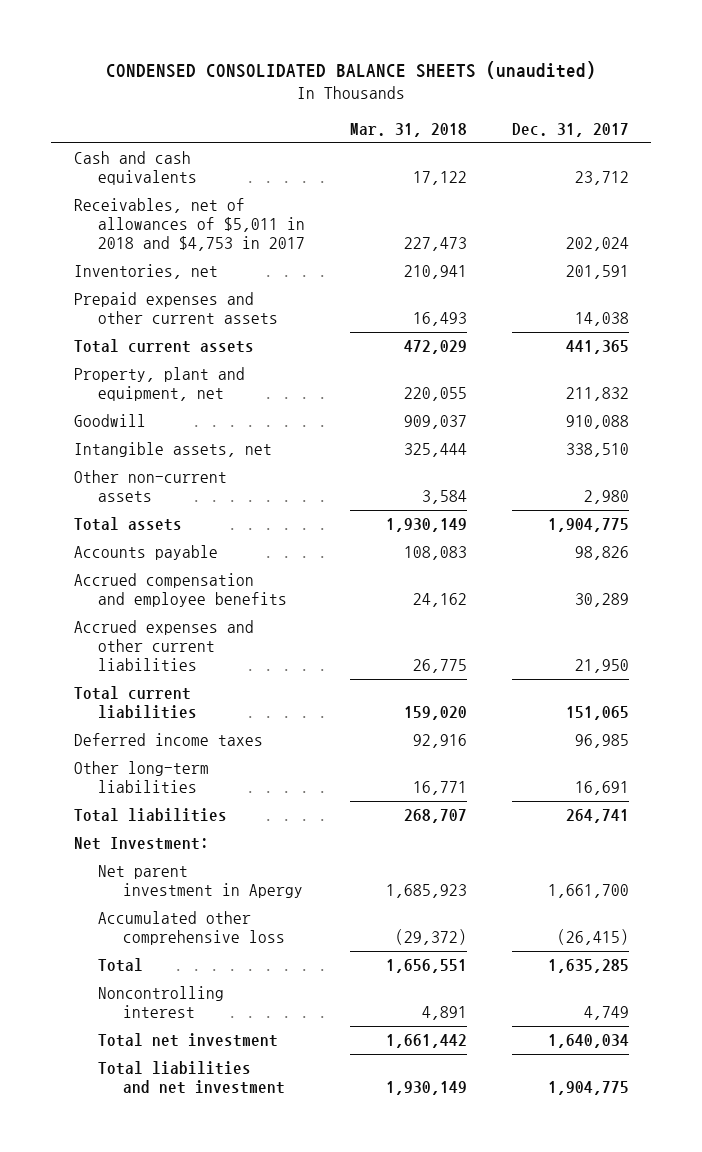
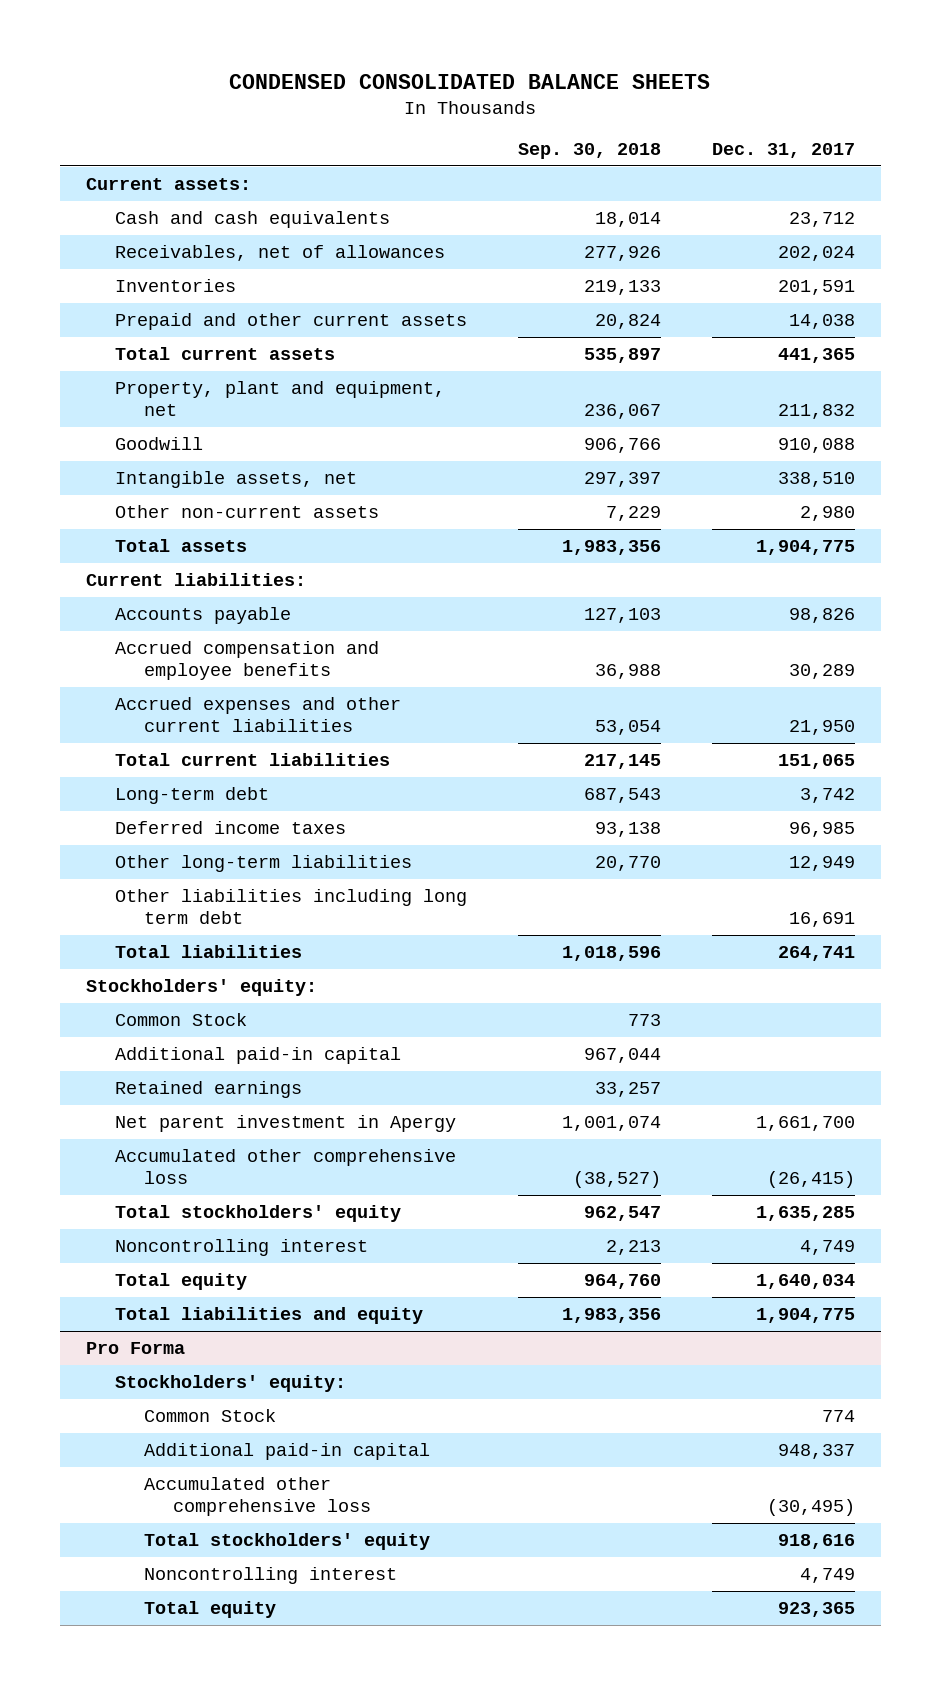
- CONDENSED CONSOLIDATED BALANCE SHEETS (unaudited)
+ CONDENSED CONSOLIDATED BALANCE SHEETS
- | Mar. 31, 2018 | Dec. 31, 2017
+ | Sep. 30, 2018 | Dec. 31, 2017
+ Current assets:
- Receivables, net of allowances of $5,011 in 2018 and $4,753 in 2017 | 227,473 | 202,024
- Inventories, net | 210,941 | 201,591
- Prepaid expenses and other current assets | 16,493 | 14,038
+ Receivables, net of allowances | 277,926 | 202,024
+ Inventories | 219,133 | 201,591
+ Prepaid and other current assets | 20,824 | 14,038
+ Current liabilities:
+ Long-term debt | 687,543 | 3,742
- Other long-term liabilities | 16,771 | 16,691
+ Other long-term liabilities | 20,770 | 12,949
+ Other liabilities including long term debt | | 16,691
- Net Investment:
+ Stockholders' equity:
+ Common Stock | 773 |
+ Additional paid-in capital | 967,044 |
+ Retained earnings | 33,257 |
- Total | 1,656,551 | 1,635,285
+ Total stockholders' equity | 962,547 | 1,635,285
- Total net investment | 1,661,442 | 1,640,034
- Total liabilities and net investment | 1,930,149 | 1,904,775
+ Total equity | 964,760 | 1,640,034
+ Total liabilities and equity | 1,983,356 | 1,904,775
+ Pro Forma
+ Stockholders' equity:
+ Common Stock | | 774
+ Additional paid-in capital | | 948,337
+ Accumulated other comprehensive loss | | (30,495)
+ Total stockholders' equity | | 918,616
+ Noncontrolling interest | | 4,749
+ Total equity | | 923,365

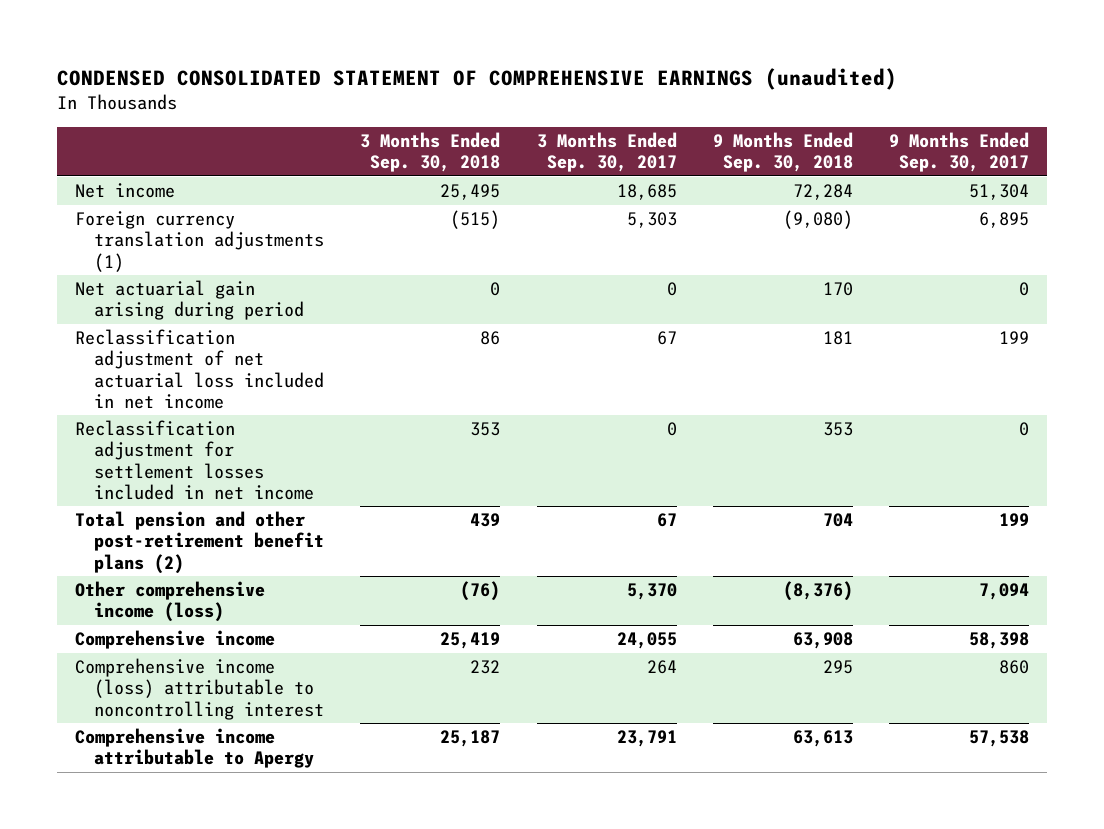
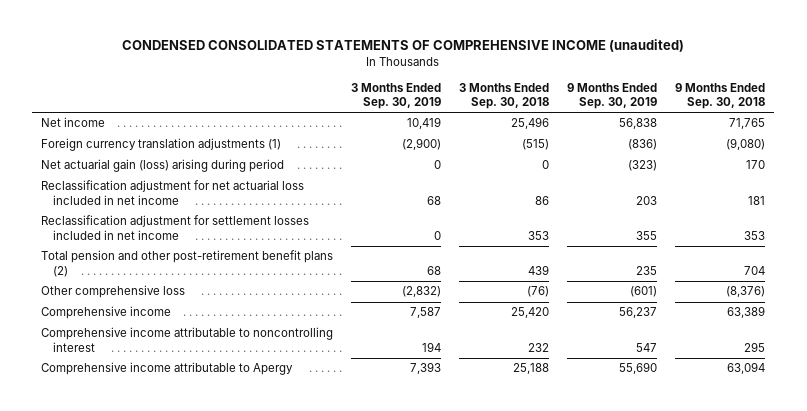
- CONDENSED CONSOLIDATED STATEMENT OF COMPREHENSIVE EARNINGS (unaudited)
+ CONDENSED CONSOLIDATED STATEMENTS OF COMPREHENSIVE INCOME (unaudited)
- | 3 Months Ended Sep. 30, 2018 | 3 Months Ended Sep. 30, 2017 | 9 Months Ended Sep. 30, 2018 | 9 Months Ended Sep. 30, 2017
+ | 3 Months Ended Sep. 30, 2019 | 3 Months Ended Sep. 30, 2018 | 9 Months Ended Sep. 30, 2019 | 9 Months Ended Sep. 30, 2018
- Net income | 25,495 | 18,685 | 72,284 | 51,304
+ Net income | 10,419 | 25,496 | 56,838 | 71,765
- Net actuarial gain arising during period | 0 | 0 | 170 | 0
- Reclassification adjustment of net actuarial loss included in net income | 86 | 67 | 181 | 199
+ Net actuarial gain (loss) arising during period | 0 | 0 | (323) | 170
+ Reclassification adjustment for net actuarial loss included in net income | 68 | 86 | 203 | 181
- Other comprehensive income (loss) | (76) | 5,370 | (8,376) | 7,094
- Comprehensive income | 25,419 | 24,055 | 63,908 | 58,398
- Comprehensive income (loss) attributable to noncontrolling interest | 232 | 264 | 295 | 860
- Comprehensive income attributable to Apergy | 25,187 | 23,791 | 63,613 | 57,538
+ Other comprehensive loss | (2,832) | (76) | (601) | (8,376)
+ Comprehensive income | 7,587 | 25,420 | 56,237 | 63,389
+ Comprehensive income attributable to noncontrolling interest | 194 | 232 | 547 | 295
+ Comprehensive income attributable to Apergy | 7,393 | 25,188 | 55,690 | 63,094

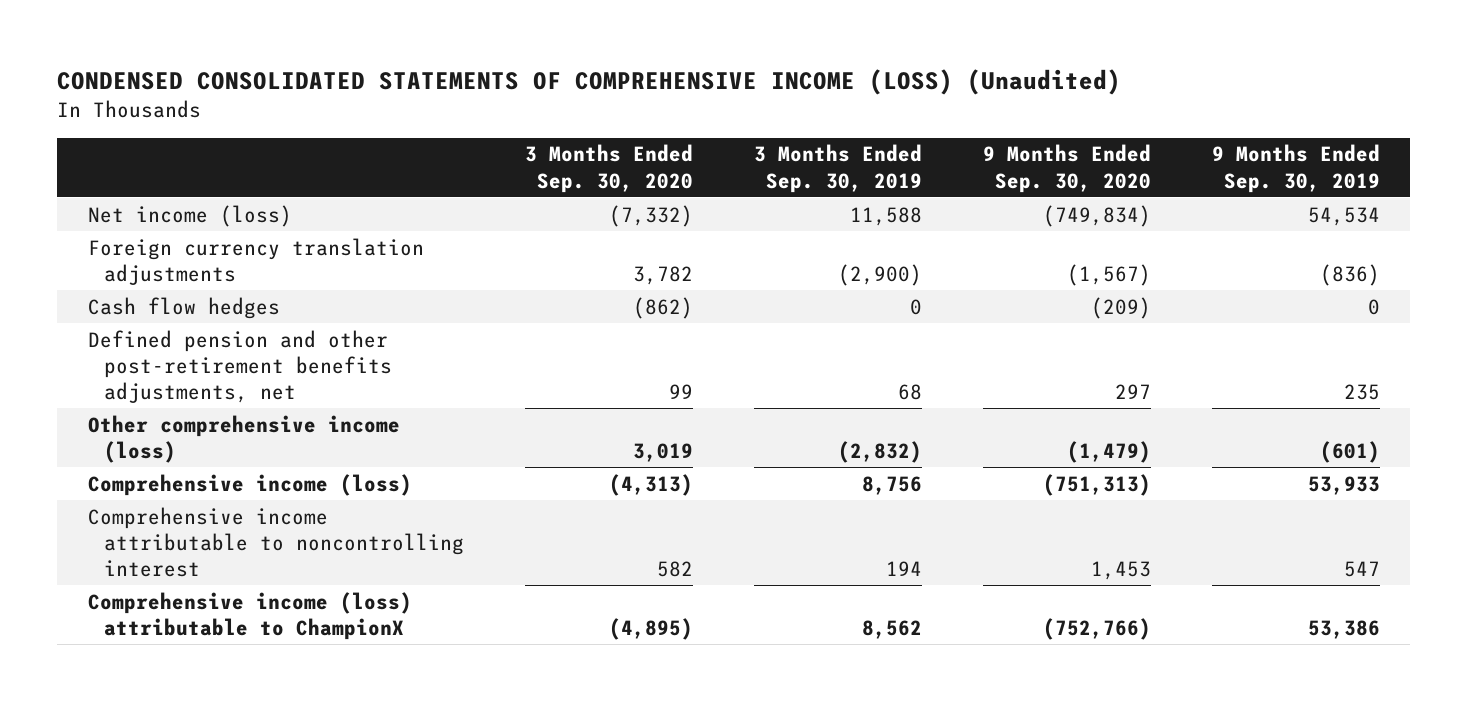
- CONDENSED CONSOLIDATED STATEMENTS OF COMPREHENSIVE INCOME (unaudited)
+ CONDENSED CONSOLIDATED STATEMENTS OF COMPREHENSIVE INCOME (LOSS) (Unaudited)
- | 3 Months Ended Sep. 30, 2019 | 3 Months Ended Sep. 30, 2018 | 9 Months Ended Sep. 30, 2019 | 9 Months Ended Sep. 30, 2018
+ | 3 Months Ended Sep. 30, 2020 | 3 Months Ended Sep. 30, 2019 | 9 Months Ended Sep. 30, 2020 | 9 Months Ended Sep. 30, 2019
- Net income | 10,419 | 25,496 | 56,838 | 71,765
- Foreign currency translation adjustments (1) | (2,900) | (515) | (836) | (9,080)
- Net actuarial gain (loss) arising during period | 0 | 0 | (323) | 170
- Reclassification adjustment for net actuarial loss included in net income | 68 | 86 | 203 | 181
- Reclassification adjustment for settlement losses included in net income | 0 | 353 | 355 | 353
- Total pension and other post-retirement benefit plans (2) | 68 | 439 | 235 | 704
- Other comprehensive loss | (2,832) | (76) | (601) | (8,376)
- Comprehensive income | 7,587 | 25,420 | 56,237 | 63,389
+ Net income (loss) | (7,332) | 11,588 | (749,834) | 54,534
+ Foreign currency translation adjustments | 3,782 | (2,900) | (1,567) | (836)
+ Cash flow hedges | (862) | 0 | (209) | 0
+ Defined pension and other post-retirement benefits adjustments, net | 99 | 68 | 297 | 235
+ Other comprehensive income (loss) | 3,019 | (2,832) | (1,479) | (601)
+ Comprehensive income (loss) | (4,313) | 8,756 | (751,313) | 53,933
- Comprehensive income attributable to Apergy | 7,393 | 25,188 | 55,690 | 63,094
+ Comprehensive income (loss) attributable to ChampionX | (4,895) | 8,562 | (752,766) | 53,386

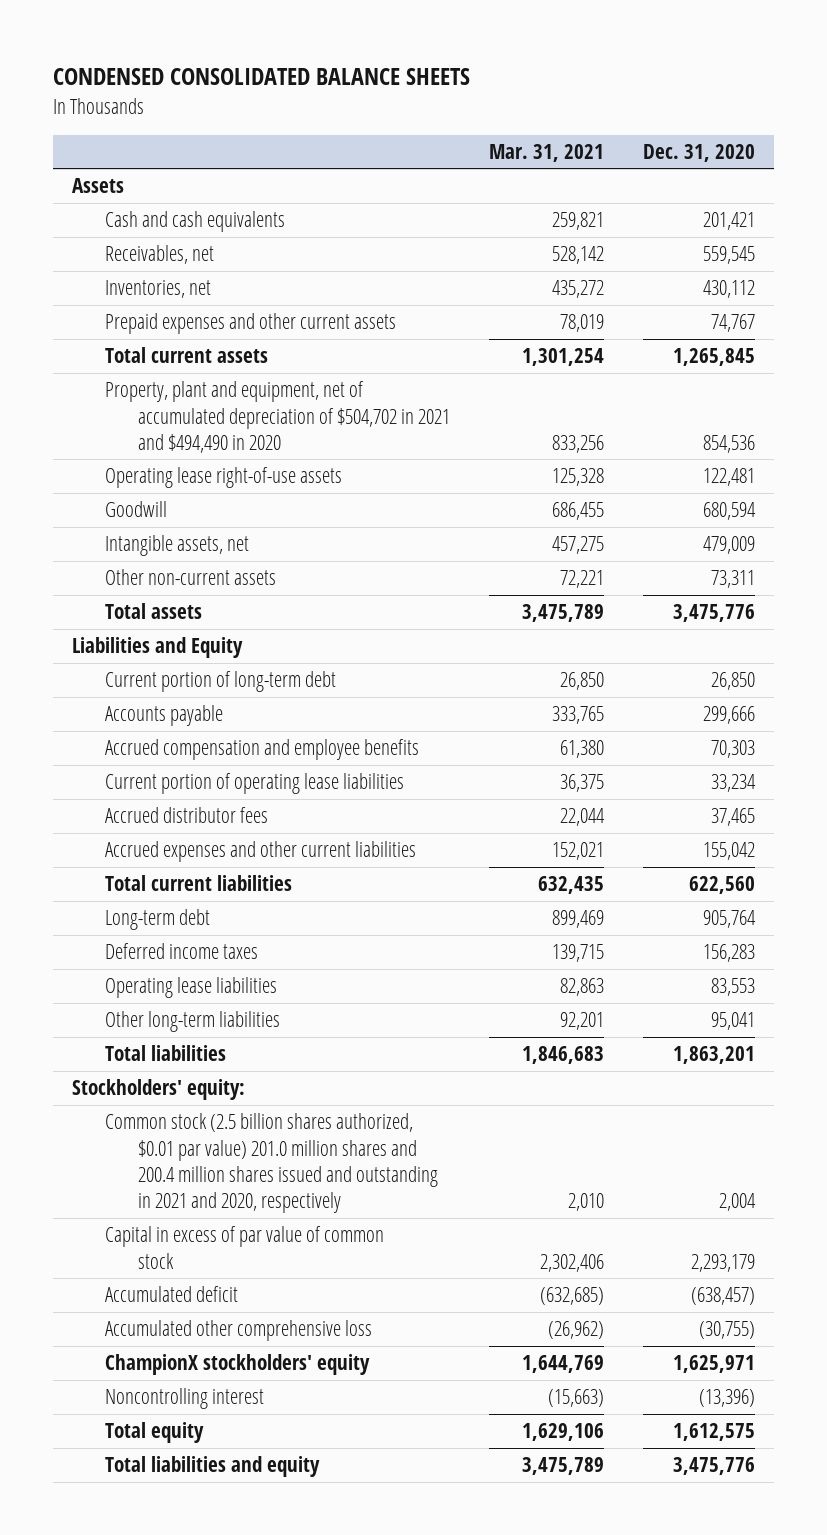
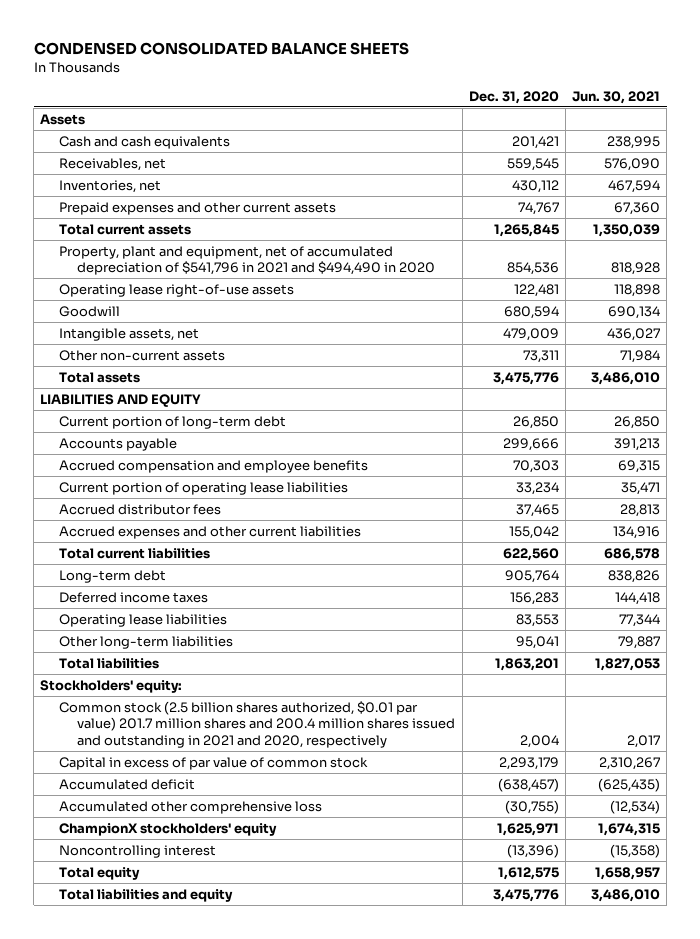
- | Mar. 31, 2021 | Dec. 31, 2020
+ | Dec. 31, 2020 | Jun. 30, 2021
- Property, plant and equipment, net of accumulated depreciation of $504,702 in 2021 and $494,490 in 2020 | 833,256 | 854,536
+ Property, plant and equipment, net of accumulated depreciation of $541,796 in 2021 and $494,490 in 2020 | 854,536 | 818,928
- Liabilities and Equity
+ LIABILITIES AND EQUITY
- Common stock (2.5 billion shares authorized, $0.01 par value) 201.0 million shares and 200.4 million shares issued and outstanding in 2021 and 2020, respectively | 2,010 | 2,004
+ Common stock (2.5 billion shares authorized, $0.01 par value) 201.7 million shares and 200.4 million shares issued and outstanding in 2021 and 2020, respectively | 2,004 | 2,017

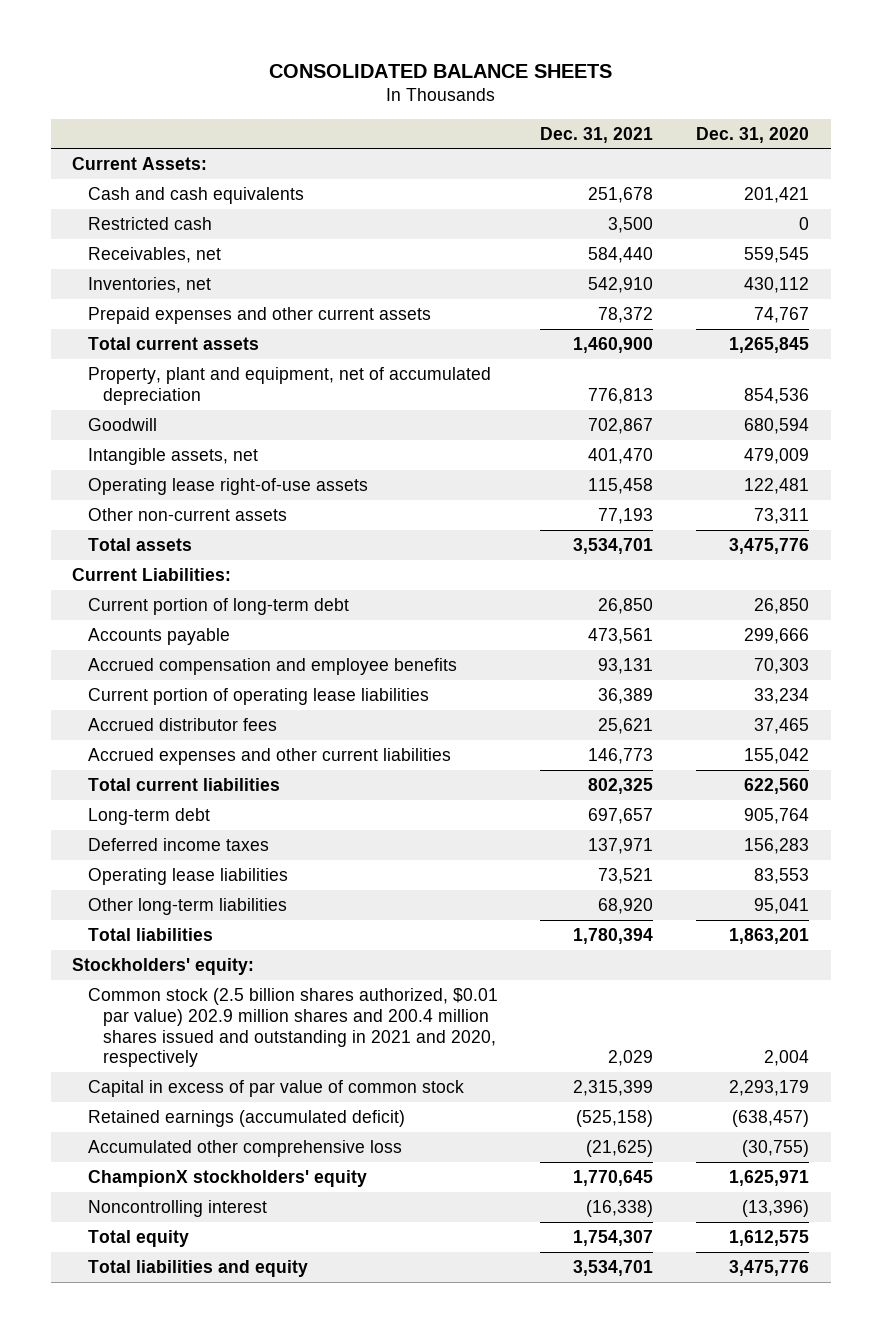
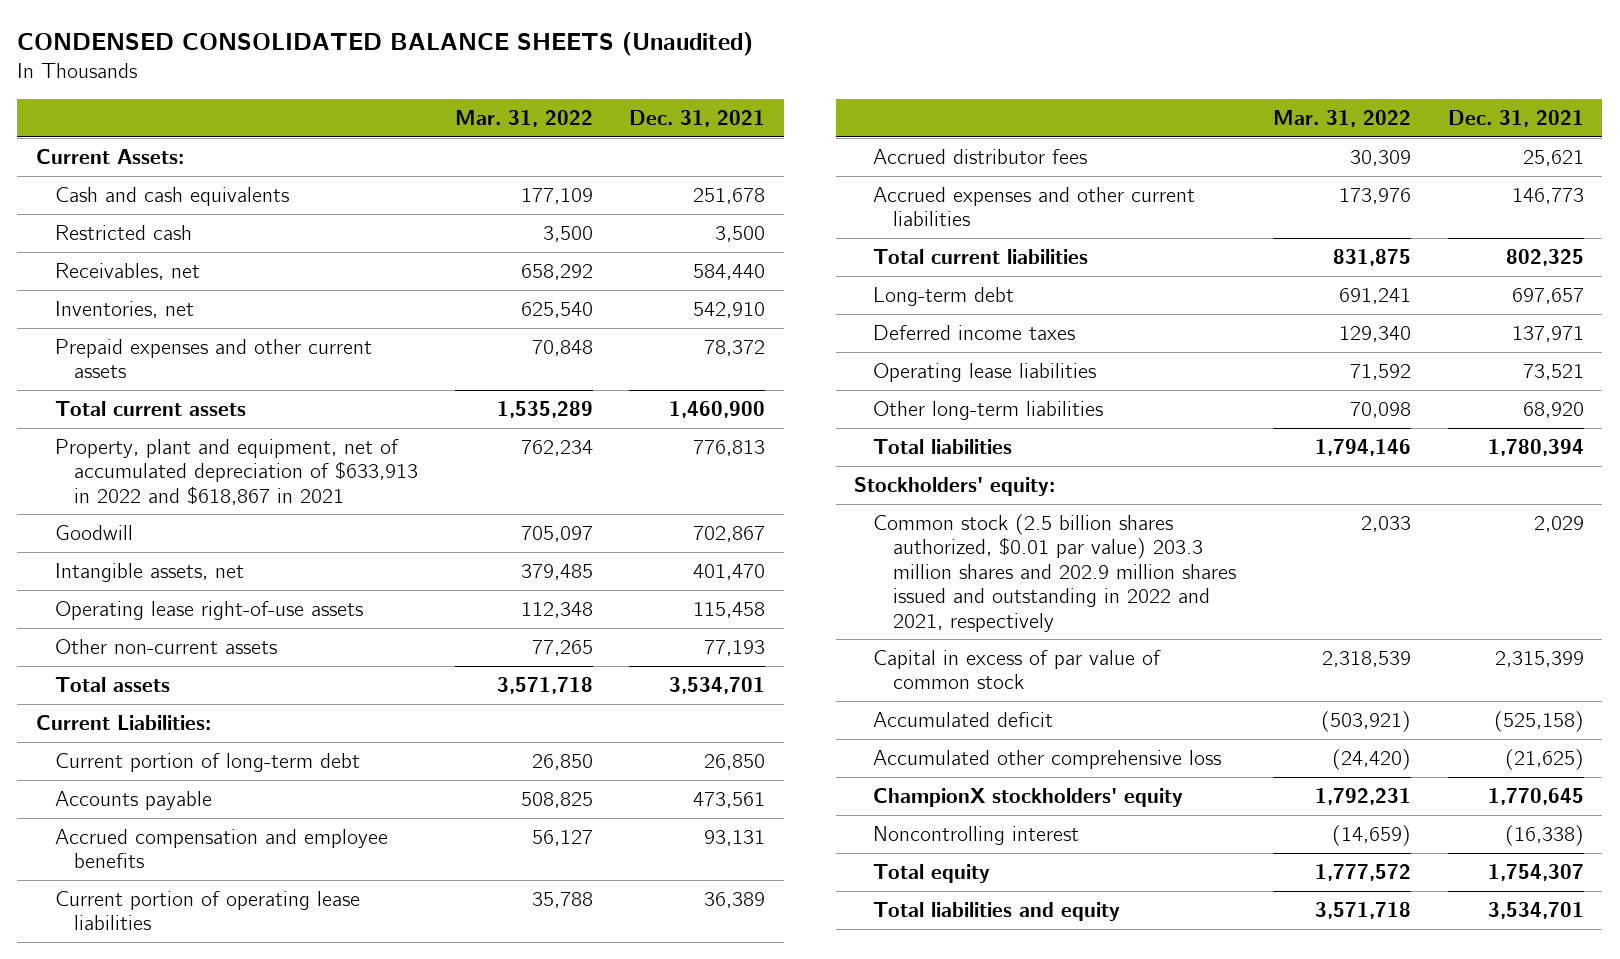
- CONSOLIDATED BALANCE SHEETS
+ CONDENSED CONSOLIDATED BALANCE SHEETS (Unaudited)
- | Dec. 31, 2021 | Dec. 31, 2020
+ | Mar. 31, 2022 | Dec. 31, 2021
- Property, plant and equipment, net of accumulated depreciation | 776,813 | 854,536
+ Property, plant and equipment, net of accumulated depreciation of $633,913 in 2022 and $618,867 in 2021 | 762,234 | 776,813
- Common stock (2.5 billion shares authorized, $0.01 par value) 202.9 million shares and 200.4 million shares issued and outstanding in 2021 and 2020, respectively | 2,029 | 2,004
+ Common stock (2.5 billion shares authorized, $0.01 par value) 203.3 million shares and 202.9 million shares issued and outstanding in 2022 and 2021, respectively | 2,033 | 2,029
- Retained earnings (accumulated deficit) | (525,158) | (638,457)
+ Accumulated deficit | (503,921) | (525,158)

